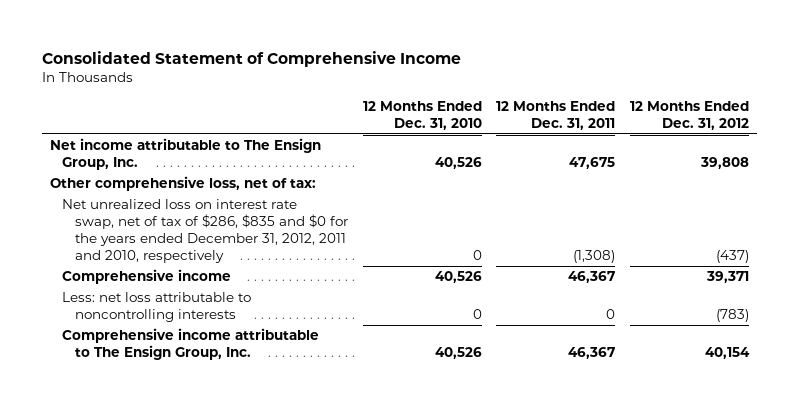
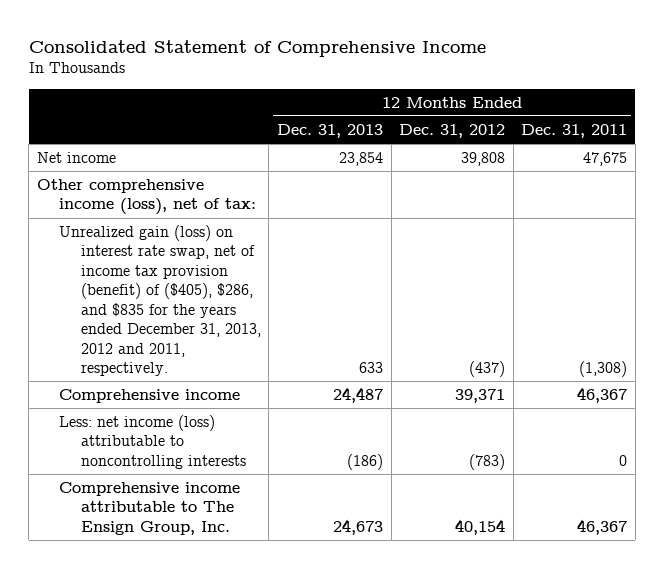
- | 12 Months Ended Dec. 31, 2010 | 12 Months Ended Dec. 31, 2011 | 12 Months Ended Dec. 31, 2012
+ | 12 Months Ended Dec. 31, 2013 | 12 Months Ended Dec. 31, 2012 | 12 Months Ended Dec. 31, 2011
- Net income attributable to The Ensign Group, Inc. | 40,526 | 47,675 | 39,808
- Other comprehensive loss, net of tax:
- Net unrealized loss on interest rate swap, net of tax of $286, $835 and $0 for the years ended December 31, 2012, 2011 and 2010, respectively | 0 | (1,308) | (437)
+ Net income | 23,854 | 39,808 | 47,675
+ Other comprehensive income (loss), net of tax:
+ Unrealized gain (loss) on interest rate swap, net of income tax provision (benefit) of ($405), $286, and $835 for the years ended December 31, 2013, 2012 and 2011, respectively. | 633 | (437) | (1,308)
- Less: net loss attributable to noncontrolling interests | 0 | 0 | (783)
+ Less: net income (loss) attributable to noncontrolling interests | (186) | (783) | 0

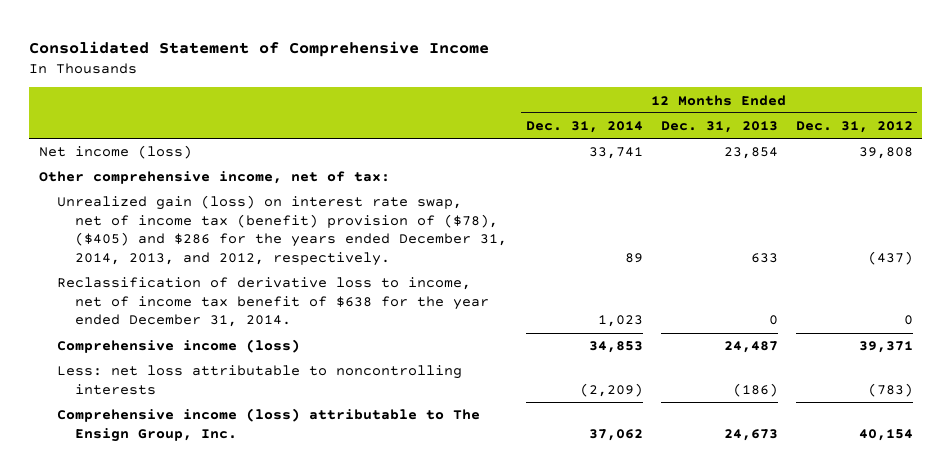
- | 12 Months Ended Dec. 31, 2013 | 12 Months Ended Dec. 31, 2012 | 12 Months Ended Dec. 31, 2011
+ | 12 Months Ended Dec. 31, 2014 | 12 Months Ended Dec. 31, 2013 | 12 Months Ended Dec. 31, 2012
- Net income | 23,854 | 39,808 | 47,675
- Other comprehensive income (loss), net of tax:
- Unrealized gain (loss) on interest rate swap, net of income tax provision (benefit) of ($405), $286, and $835 for the years ended December 31, 2013, 2012 and 2011, respectively. | 633 | (437) | (1,308)
- Comprehensive income | 24,487 | 39,371 | 46,367
- Less: net income (loss) attributable to noncontrolling interests | (186) | (783) | 0
- Comprehensive income attributable to The Ensign Group, Inc. | 24,673 | 40,154 | 46,367
+ Net income (loss) | 33,741 | 23,854 | 39,808
+ Other comprehensive income, net of tax:
+ Unrealized gain (loss) on interest rate swap, net of income tax (benefit) provision of ($78), ($405) and $286 for the years ended December 31, 2014, 2013, and 2012, respectively. | 89 | 633 | (437)
+ Reclassification of derivative loss to income, net of income tax benefit of $638 for the year ended December 31, 2014. | 1,023 | 0 | 0
+ Comprehensive income (loss) | 34,853 | 24,487 | 39,371
+ Less: net loss attributable to noncontrolling interests | (2,209) | (186) | (783)
+ Comprehensive income (loss) attributable to The Ensign Group, Inc. | 37,062 | 24,673 | 40,154

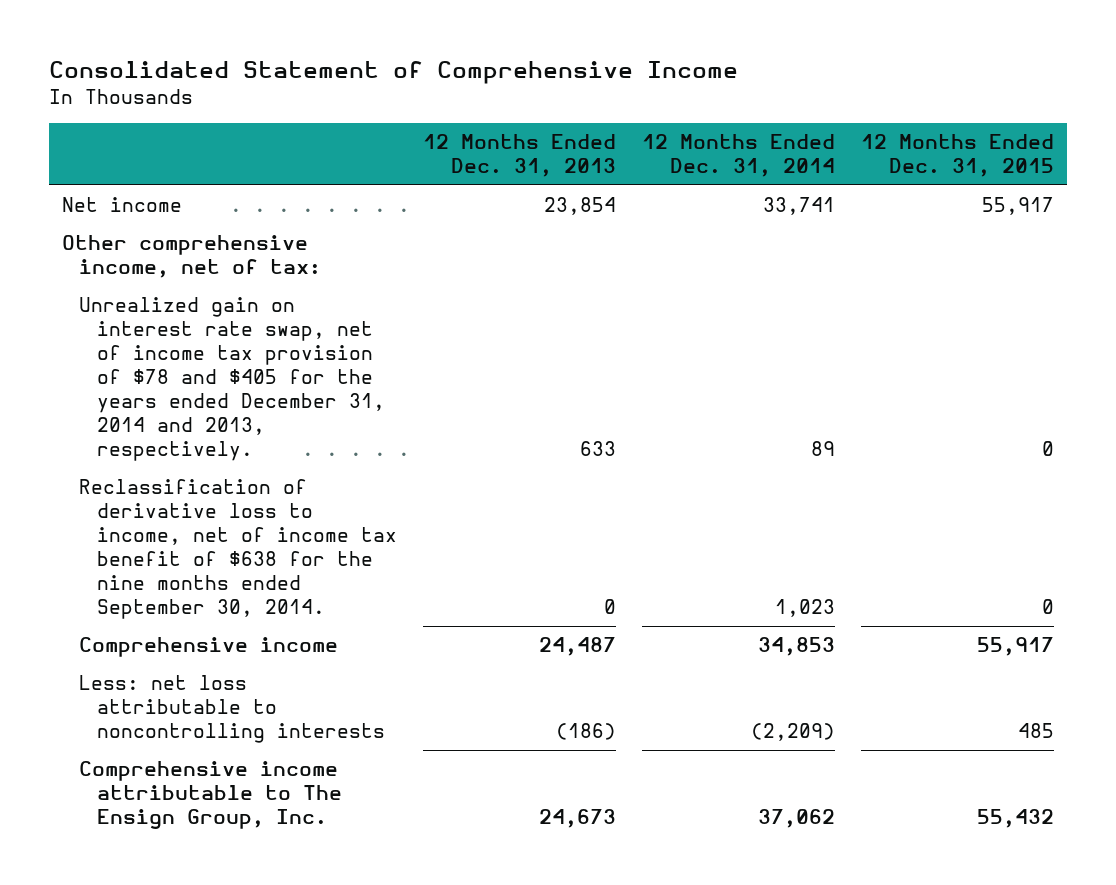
- | 12 Months Ended Dec. 31, 2014 | 12 Months Ended Dec. 31, 2013 | 12 Months Ended Dec. 31, 2012
+ | 12 Months Ended Dec. 31, 2013 | 12 Months Ended Dec. 31, 2014 | 12 Months Ended Dec. 31, 2015
- Net income (loss) | 33,741 | 23,854 | 39,808
+ Net income | 23,854 | 33,741 | 55,917
- Unrealized gain (loss) on interest rate swap, net of income tax (benefit) provision of ($78), ($405) and $286 for the years ended December 31, 2014, 2013, and 2012, respectively. | 89 | 633 | (437)
- Reclassification of derivative loss to income, net of income tax benefit of $638 for the year ended December 31, 2014. | 1,023 | 0 | 0
- Comprehensive income (loss) | 34,853 | 24,487 | 39,371
+ Unrealized gain on interest rate swap, net of income tax provision of $78 and $405 for the years ended December 31, 2014 and 2013, respectively. | 633 | 89 | 0
+ Reclassification of derivative loss to income, net of income tax benefit of $638 for the nine months ended September 30, 2014. | 0 | 1,023 | 0
+ Comprehensive income | 24,487 | 34,853 | 55,917
- Comprehensive income (loss) attributable to The Ensign Group, Inc. | 37,062 | 24,673 | 40,154
+ Comprehensive income attributable to The Ensign Group, Inc. | 24,673 | 37,062 | 55,432

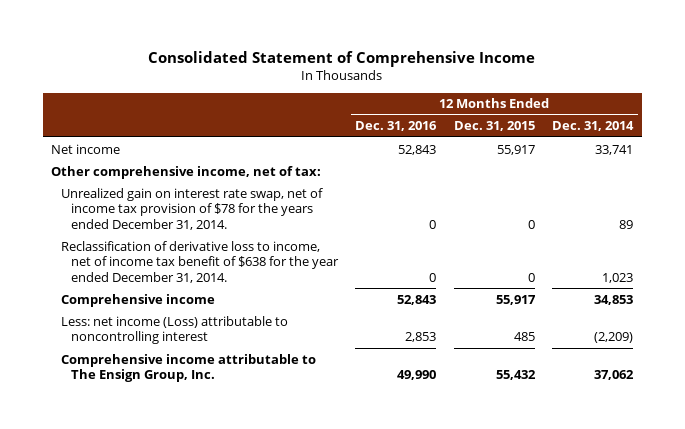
- | 12 Months Ended Dec. 31, 2013 | 12 Months Ended Dec. 31, 2014 | 12 Months Ended Dec. 31, 2015
+ | 12 Months Ended Dec. 31, 2016 | 12 Months Ended Dec. 31, 2015 | 12 Months Ended Dec. 31, 2014
- Unrealized gain on interest rate swap, net of income tax provision of $78 and $405 for the years ended December 31, 2014 and 2013, respectively. | 633 | 89 | 0
- Reclassification of derivative loss to income, net of income tax benefit of $638 for the nine months ended September 30, 2014. | 0 | 1,023 | 0
+ Unrealized gain on interest rate swap, net of income tax provision of $78 for the years ended December 31, 2014. | 0 | 0 | 89
+ Reclassification of derivative loss to income, net of income tax benefit of $638 for the year ended December 31, 2014. | 0 | 0 | 1,023
- Less: net loss attributable to noncontrolling interests | (186) | (2,209) | 485
+ Less: net income (Loss) attributable to noncontrolling interest | 2,853 | 485 | (2,209)

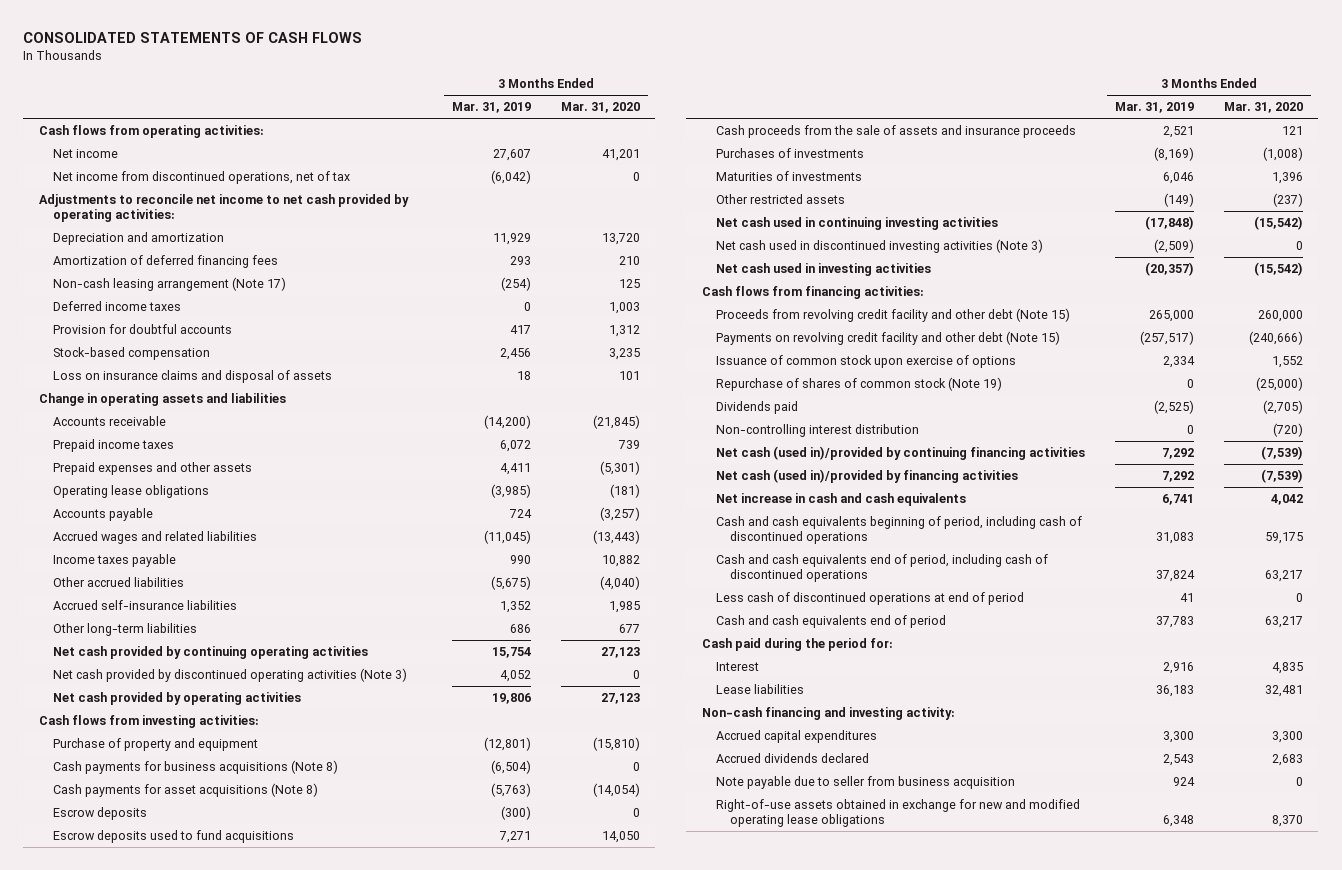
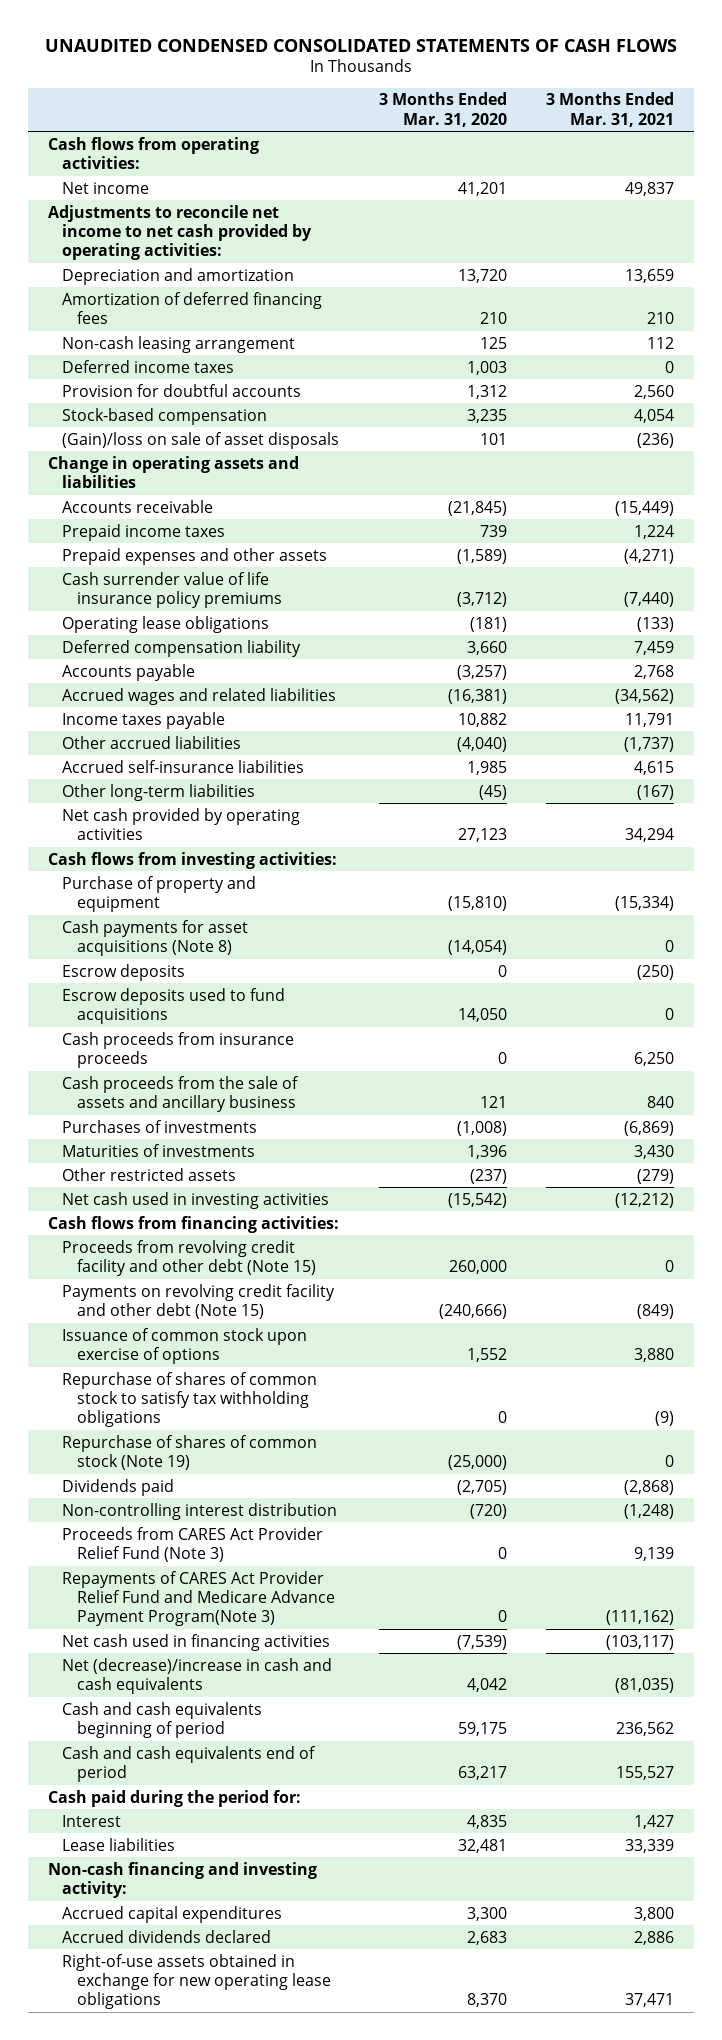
- CONSOLIDATED STATEMENTS OF CASH FLOWS
+ UNAUDITED CONDENSED CONSOLIDATED STATEMENTS OF CASH FLOWS
- | 3 Months Ended Mar. 31, 2019 | 3 Months Ended Mar. 31, 2020
+ | 3 Months Ended Mar. 31, 2020 | 3 Months Ended Mar. 31, 2021
- Net income from discontinued operations, net of tax | (6,042) | 0
- Non-cash leasing arrangement (Note 17) | (254) | 125
+ Non-cash leasing arrangement | 125 | 112
- Loss on insurance claims and disposal of assets | 18 | 101
+ (Gain)/loss on sale of asset disposals | 101 | (236)
- Prepaid expenses and other assets | 4,411 | (5,301)
+ Prepaid expenses and other assets | (1,589) | (4,271)
+ Cash surrender value of life insurance policy premiums | (3,712) | (7,440)
+ Deferred compensation liability | 3,660 | 7,459
- Accrued wages and related liabilities | (11,045) | (13,443)
+ Accrued wages and related liabilities | (16,381) | (34,562)
- Other long-term liabilities | 686 | 677
- Net cash provided by continuing operating activities | 15,754 | 27,123
- Net cash provided by discontinued operating activities (Note 3) | 4,052 | 0
+ Other long-term liabilities | (45) | (167)
- Cash payments for business acquisitions (Note 8) | (6,504) | 0
- Cash proceeds from the sale of assets and insurance proceeds | 2,521 | 121
+ Cash proceeds from insurance proceeds | 0 | 6,250
+ Cash proceeds from the sale of assets and ancillary business | 121 | 840
- Net cash used in continuing investing activities | (17,848) | (15,542)
- Net cash used in discontinued investing activities (Note 3) | (2,509) | 0
+ Repurchase of shares of common stock to satisfy tax withholding obligations | 0 | (9)
- Net cash (used in)/provided by continuing financing activities | 7,292 | (7,539)
- Net cash (used in)/provided by financing activities | 7,292 | (7,539)
- Net increase in cash and cash equivalents | 6,741 | 4,042
- Cash and cash equivalents beginning of period, including cash of discontinued operations | 31,083 | 59,175
- Cash and cash equivalents end of period, including cash of discontinued operations | 37,824 | 63,217
- Less cash of discontinued operations at end of period | 41 | 0
+ Proceeds from CARES Act Provider Relief Fund (Note 3) | 0 | 9,139
+ Repayments of CARES Act Provider Relief Fund and Medicare Advance Payment Program(Note 3) | 0 | (111,162)
+ Net cash used in financing activities | (7,539) | (103,117)
+ Net (decrease)/increase in cash and cash equivalents | 4,042 | (81,035)
+ Cash and cash equivalents beginning of period | 59,175 | 236,562
- Note payable due to seller from business acquisition | 924 | 0
- Right-of-use assets obtained in exchange for new and modified operating lease obligations | 6,348 | 8,370
+ Right-of-use assets obtained in exchange for new operating lease obligations | 8,370 | 37,471

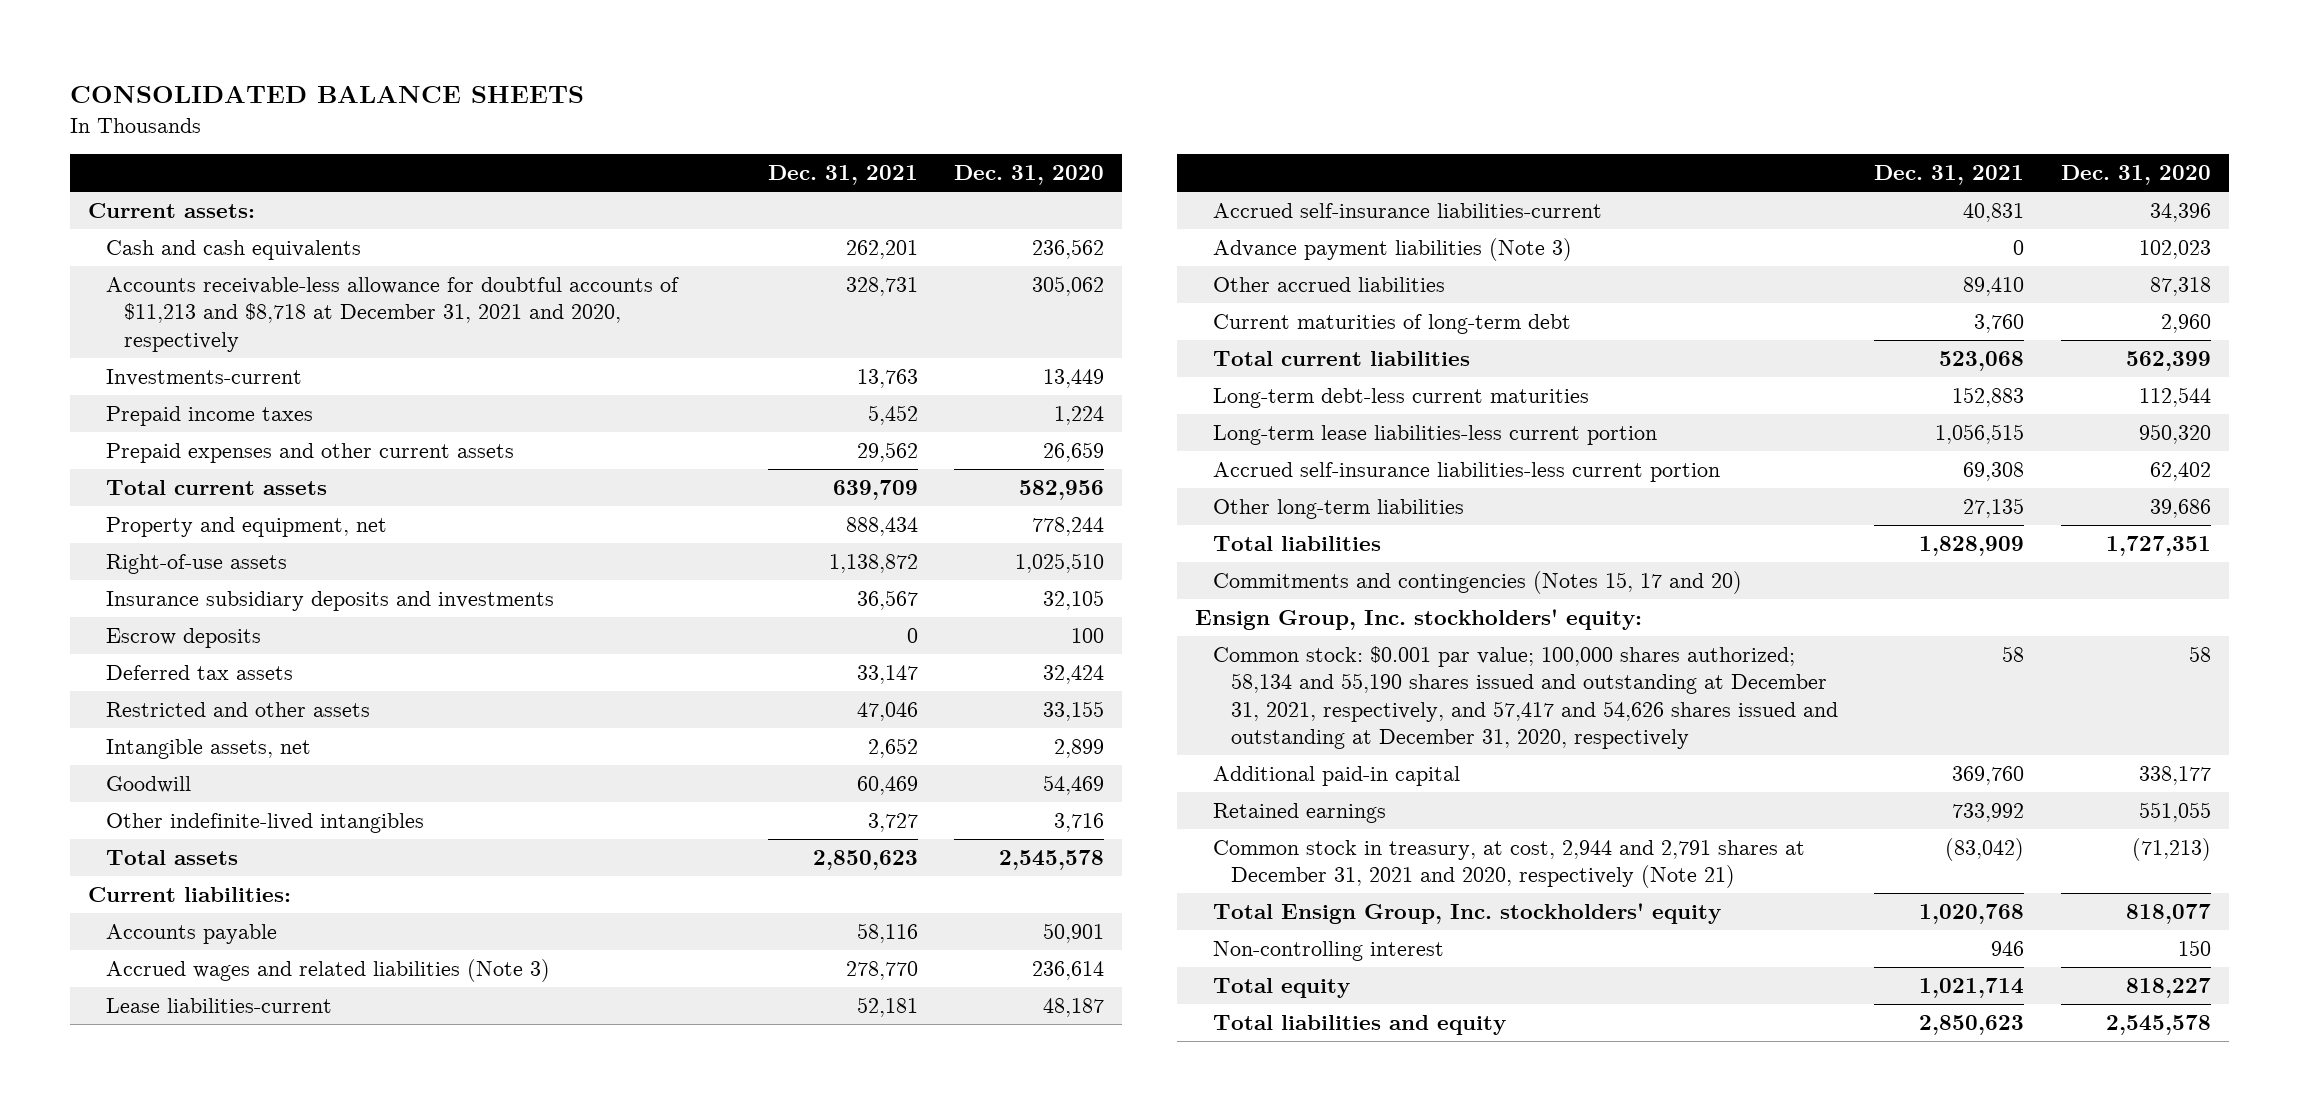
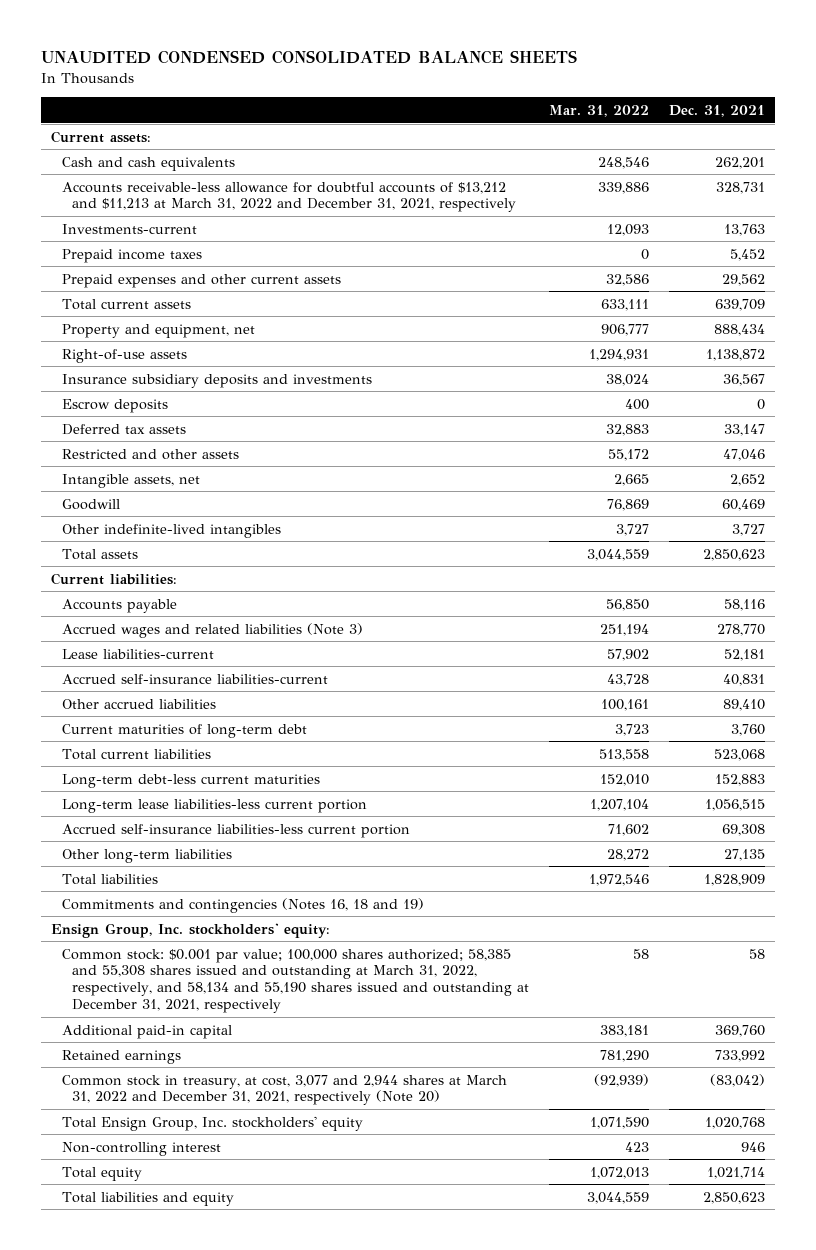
- CONSOLIDATED BALANCE SHEETS
+ UNAUDITED CONDENSED CONSOLIDATED BALANCE SHEETS
- | Dec. 31, 2021 | Dec. 31, 2020
+ | Mar. 31, 2022 | Dec. 31, 2021
- Accounts receivable-less allowance for doubtful accounts of $11,213 and $8,718 at December 31, 2021 and 2020, respectively | 328,731 | 305,062
+ Accounts receivable-less allowance for doubtful accounts of $13,212 and $11,213 at March 31, 2022 and December 31, 2021, respectively | 339,886 | 328,731
- Advance payment liabilities (Note 3) | 0 | 102,023
- Commitments and contingencies (Notes 15, 17 and 20)
+ Commitments and contingencies (Notes 16, 18 and 19)
- Common stock: $0.001 par value; 100,000 shares authorized; 58,134 and 55,190 shares issued and outstanding at December 31, 2021, respectively, and 57,417 and 54,626 shares issued and outstanding at December 31, 2020, respectively | 58 | 58
+ Common stock: $0.001 par value; 100,000 shares authorized; 58,385 and 55,308 shares issued and outstanding at March 31, 2022, respectively, and 58,134 and 55,190 shares issued and outstanding at December 31, 2021, respectively | 58 | 58
- Common stock in treasury, at cost, 2,944 and 2,791 shares at December 31, 2021 and 2020, respectively (Note 21) | (83,042) | (71,213)
+ Common stock in treasury, at cost, 3,077 and 2,944 shares at March 31, 2022 and December 31, 2021, respectively (Note 20) | (92,939) | (83,042)

